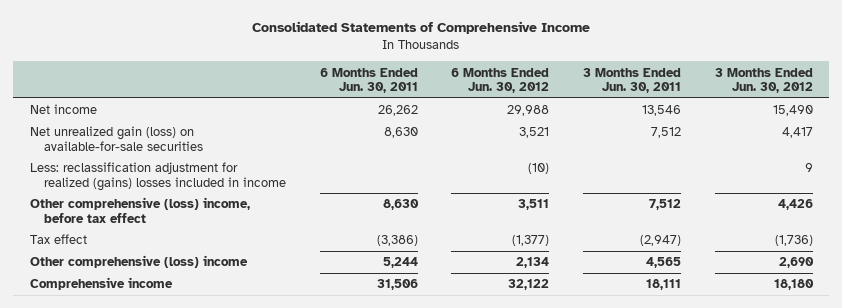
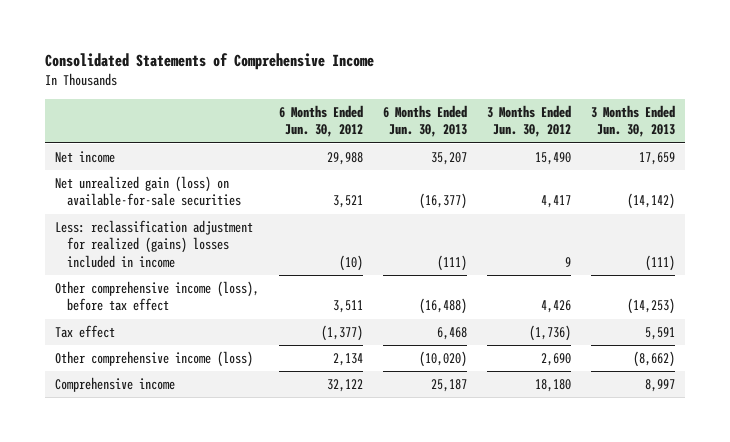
- | 6 Months Ended Jun. 30, 2011 | 6 Months Ended Jun. 30, 2012 | 3 Months Ended Jun. 30, 2011 | 3 Months Ended Jun. 30, 2012
+ | 6 Months Ended Jun. 30, 2012 | 6 Months Ended Jun. 30, 2013 | 3 Months Ended Jun. 30, 2012 | 3 Months Ended Jun. 30, 2013
- Other comprehensive (loss) income, before tax effect | 8,630 | 3,511 | 7,512 | 4,426
+ Other comprehensive income (loss), before tax effect | 3,511 | (16,488) | 4,426 | (14,253)
- Other comprehensive (loss) income | 5,244 | 2,134 | 4,565 | 2,690
+ Other comprehensive income (loss) | 2,134 | (10,020) | 2,690 | (8,662)

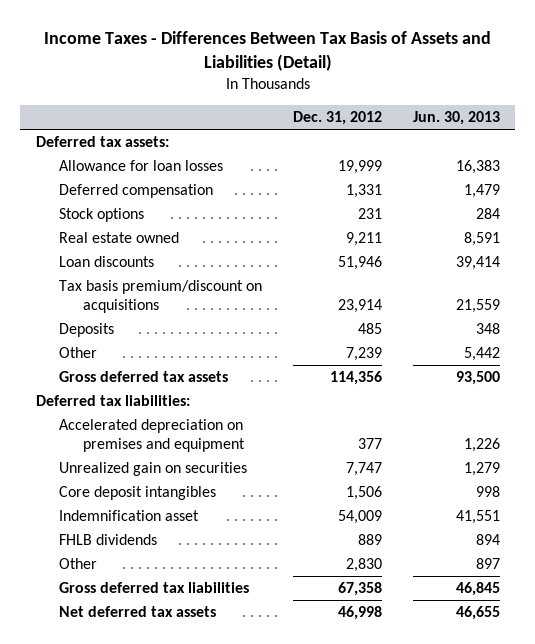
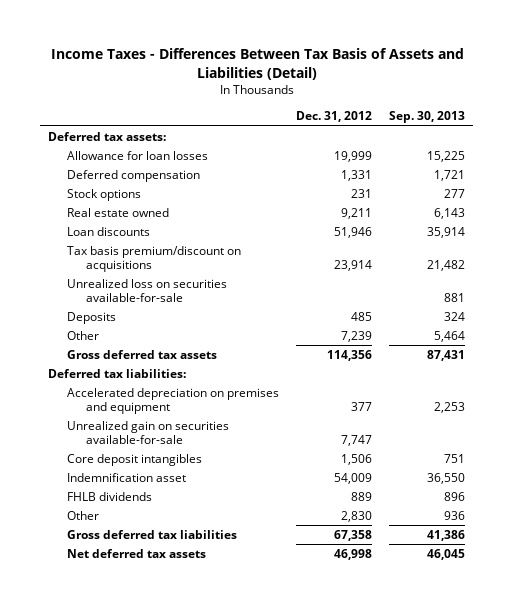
- | Dec. 31, 2012 | Jun. 30, 2013
+ | Dec. 31, 2012 | Sep. 30, 2013
+ Unrealized loss on securities available-for-sale | | 881
- Unrealized gain on securities | 7,747 | 1,279
+ Unrealized gain on securities available-for-sale | 7,747 |

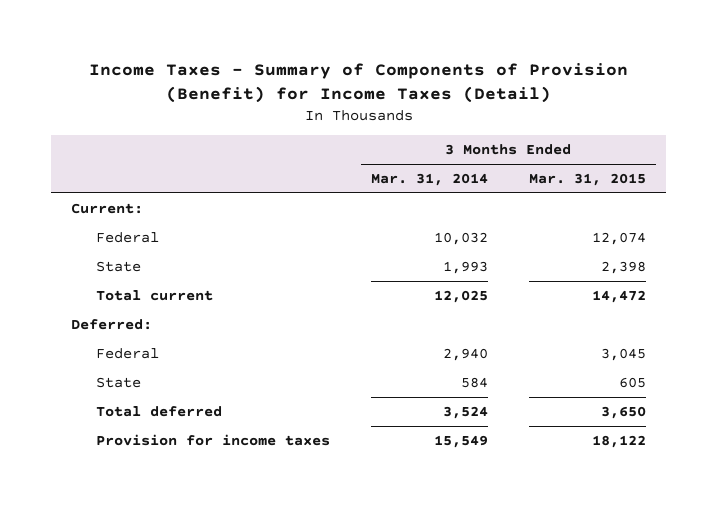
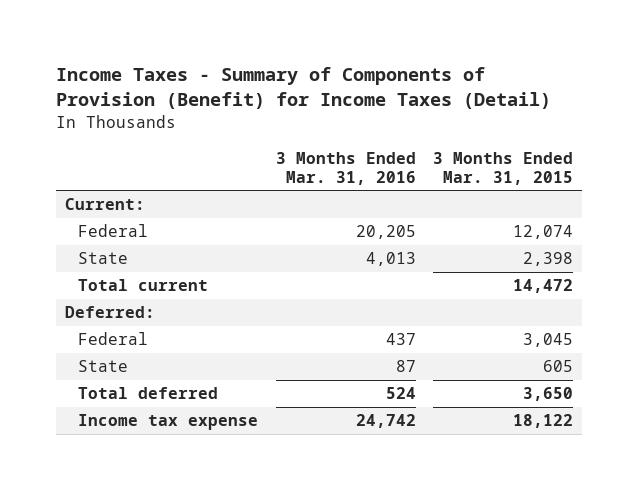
- | 3 Months Ended Mar. 31, 2014 | 3 Months Ended Mar. 31, 2015
+ | 3 Months Ended Mar. 31, 2016 | 3 Months Ended Mar. 31, 2015
- Provision for income taxes | 15,549 | 18,122
+ Income tax expense | 24,742 | 18,122

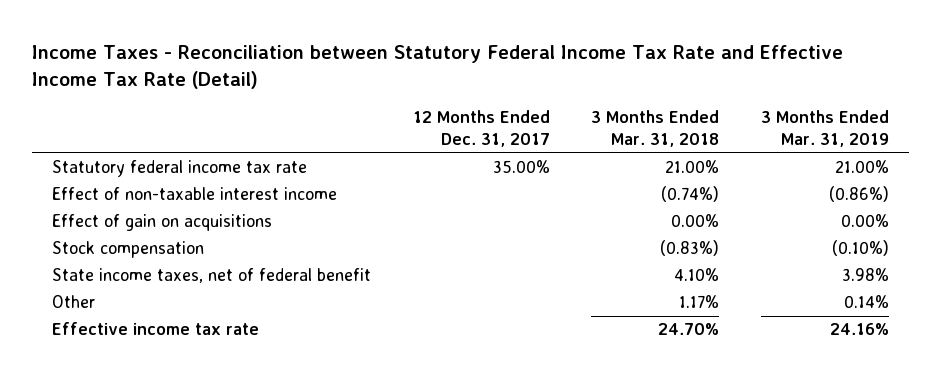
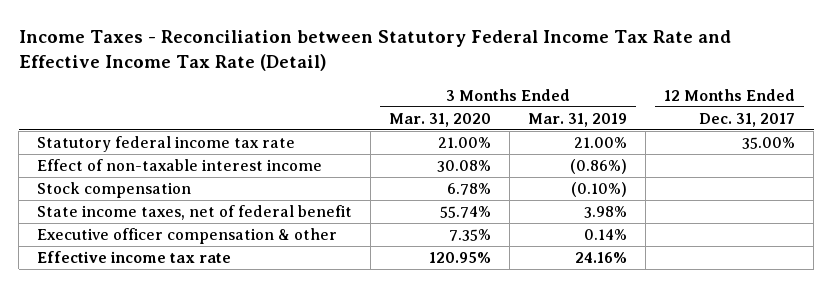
- | 12 Months Ended Dec. 31, 2017 | 3 Months Ended Mar. 31, 2018 | 3 Months Ended Mar. 31, 2019
+ | 3 Months Ended Mar. 31, 2020 | 3 Months Ended Mar. 31, 2019 | 12 Months Ended Dec. 31, 2017
- Effect of gain on acquisitions | | 0.00% | 0.00%
- Other | | 1.17% | 0.14%
+ Executive officer compensation & other | 7.35% | 0.14% |

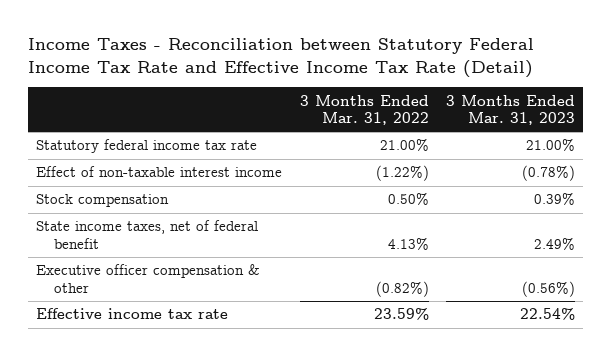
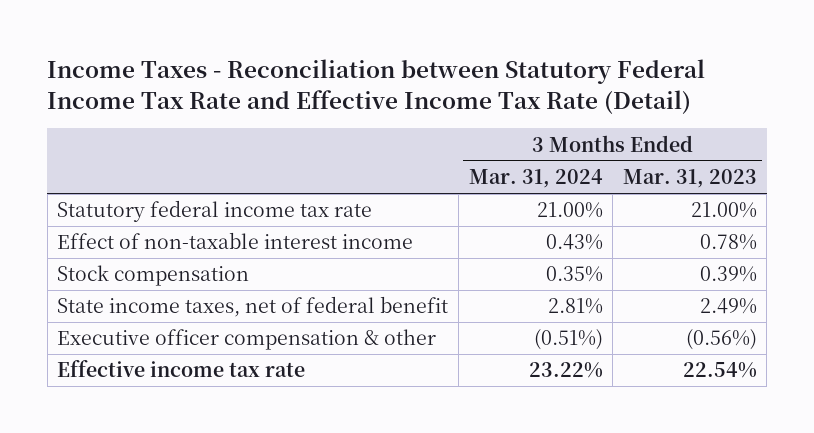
- | 3 Months Ended Mar. 31, 2022 | 3 Months Ended Mar. 31, 2023
+ | 3 Months Ended Mar. 31, 2024 | 3 Months Ended Mar. 31, 2023
- Effect of non-taxable interest income | (1.22%) | (0.78%)
+ Effect of non-taxable interest income | 0.43% | 0.78%

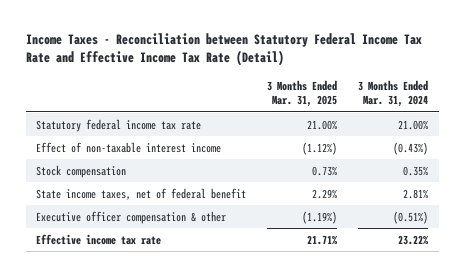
- | 3 Months Ended Mar. 31, 2024 | 3 Months Ended Mar. 31, 2023
+ | 3 Months Ended Mar. 31, 2025 | 3 Months Ended Mar. 31, 2024
- Effect of non-taxable interest income | 0.43% | 0.78%
+ Effect of non-taxable interest income | (1.12%) | (0.43%)

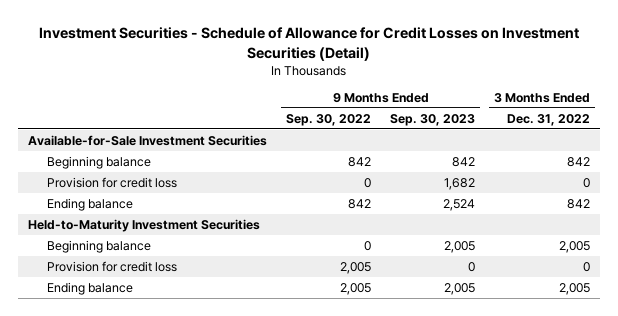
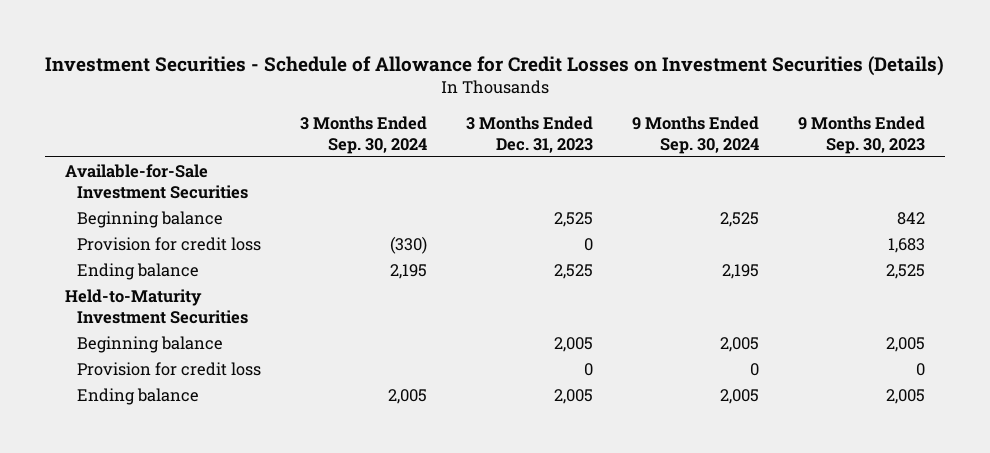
- Investment Securities - Schedule of Allowance for Credit Losses on Investment Securities (Detail)
+ Investment Securities - Schedule of Allowance for Credit Losses on Investment Securities (Details)
- | 9 Months Ended Sep. 30, 2022 | 9 Months Ended Sep. 30, 2023 | 3 Months Ended Dec. 31, 2022
+ | 3 Months Ended Sep. 30, 2024 | 3 Months Ended Dec. 31, 2023 | 9 Months Ended Sep. 30, 2024 | 9 Months Ended Sep. 30, 2023
- Provision for credit loss | 0 | 1,682 | 0
- Ending balance | 842 | 2,524 | 842
+ Provision for credit loss | (330) | 0 | | 1,683
+ Ending balance | 2,195 | 2,525 | 2,195 | 2,525

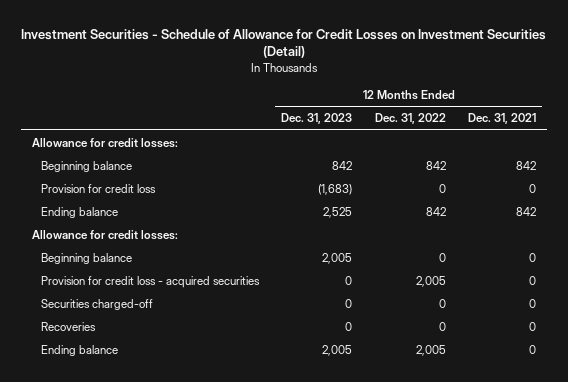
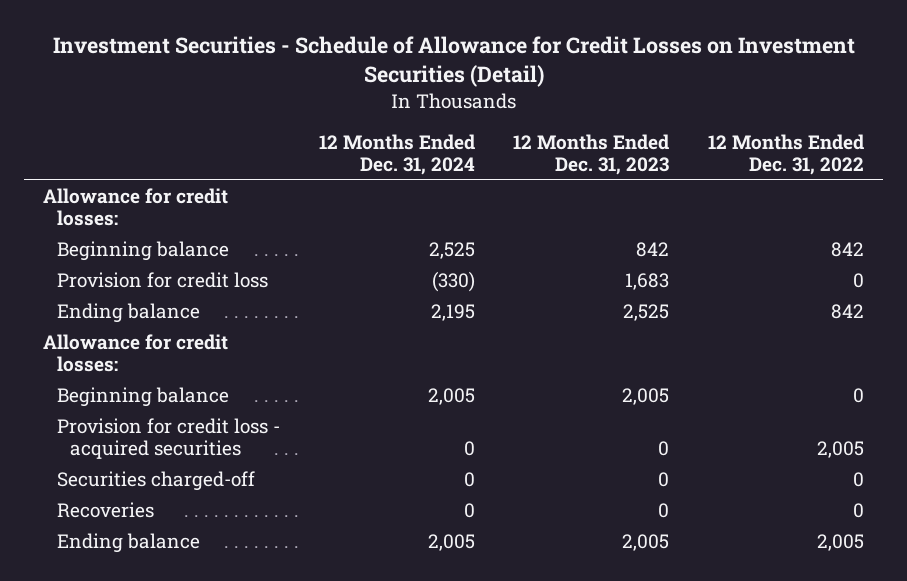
- | 12 Months Ended Dec. 31, 2023 | 12 Months Ended Dec. 31, 2022 | 12 Months Ended Dec. 31, 2021
+ | 12 Months Ended Dec. 31, 2024 | 12 Months Ended Dec. 31, 2023 | 12 Months Ended Dec. 31, 2022
- Provision for credit loss | (1,683) | 0 | 0
+ Provision for credit loss | (330) | 1,683 | 0

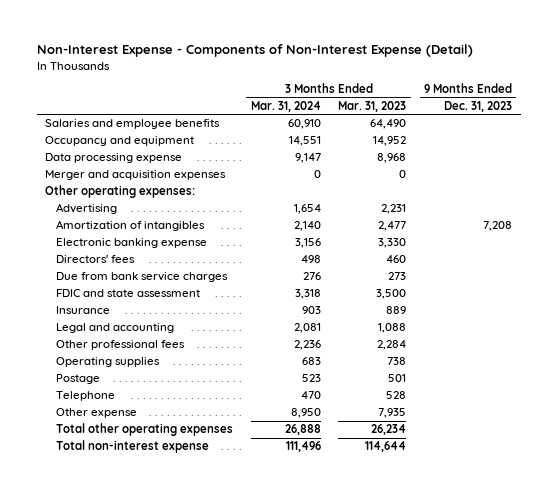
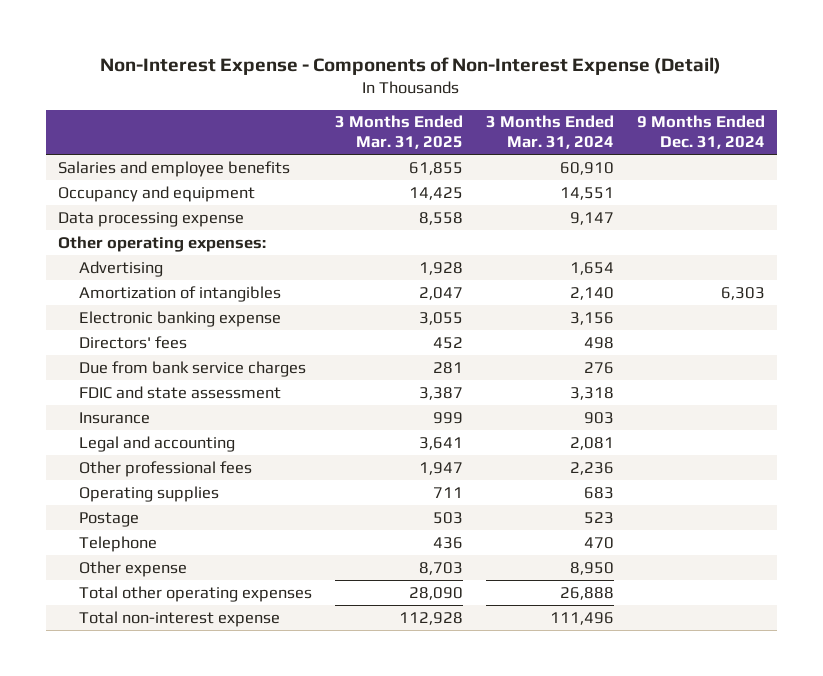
- | 3 Months Ended Mar. 31, 2024 | 3 Months Ended Mar. 31, 2023 | 9 Months Ended Dec. 31, 2023
+ | 3 Months Ended Mar. 31, 2025 | 3 Months Ended Mar. 31, 2024 | 9 Months Ended Dec. 31, 2024
- Merger and acquisition expenses | 0 | 0 |

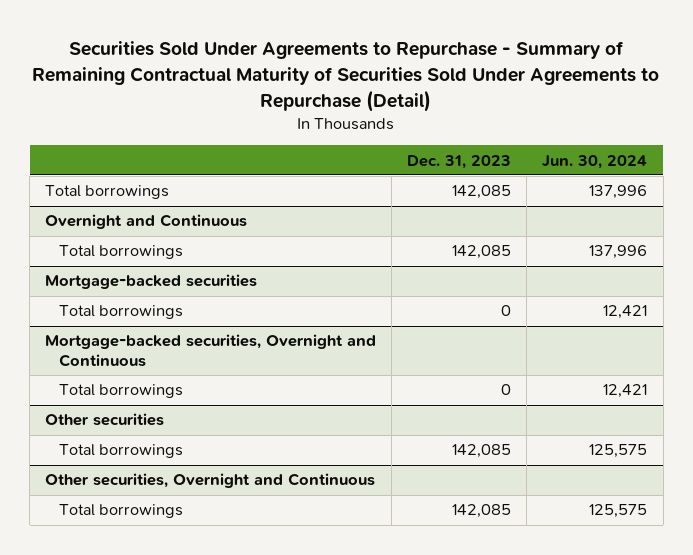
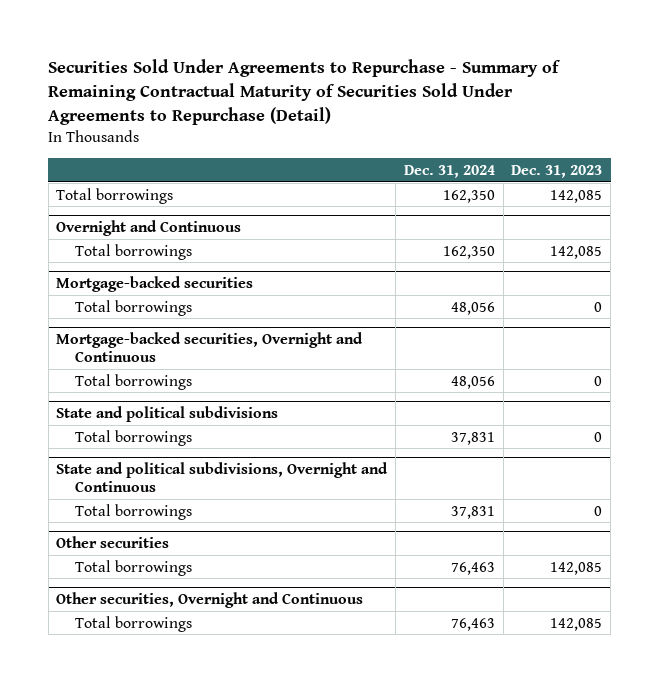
- | Dec. 31, 2023 | Jun. 30, 2024
+ | Dec. 31, 2024 | Dec. 31, 2023
+ State and political subdivisions
+ Total borrowings | 37,831 | 0
+ State and political subdivisions, Overnight and Continuous
+ Total borrowings | 37,831 | 0

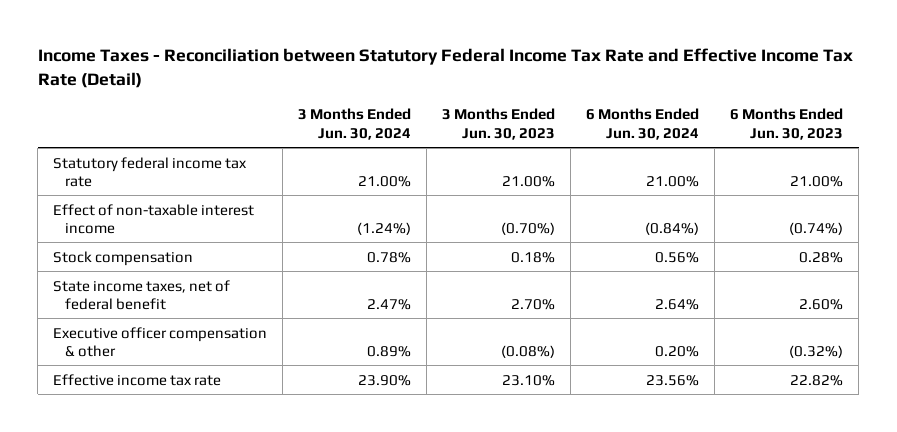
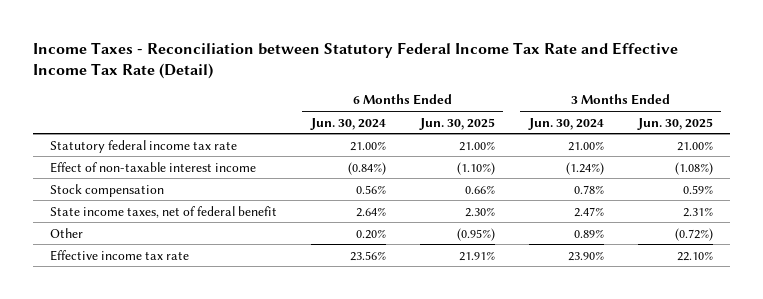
- | 3 Months Ended Jun. 30, 2024 | 3 Months Ended Jun. 30, 2023 | 6 Months Ended Jun. 30, 2024 | 6 Months Ended Jun. 30, 2023
+ | 6 Months Ended Jun. 30, 2024 | 6 Months Ended Jun. 30, 2025 | 3 Months Ended Jun. 30, 2024 | 3 Months Ended Jun. 30, 2025
- Executive officer compensation & other | 0.89% | (0.08%) | 0.20% | (0.32%)
+ Other | 0.20% | (0.95%) | 0.89% | (0.72%)

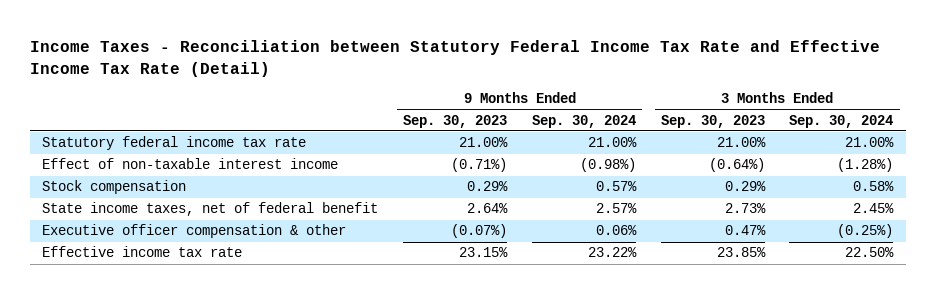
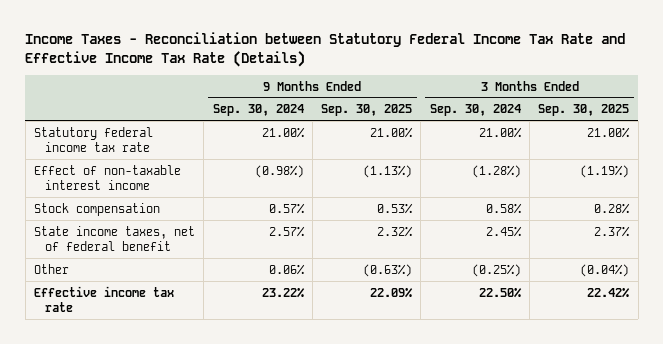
- Income Taxes - Reconciliation between Statutory Federal Income Tax Rate and Effective Income Tax Rate (Detail)
+ Income Taxes - Reconciliation between Statutory Federal Income Tax Rate and Effective Income Tax Rate (Details)
- | 9 Months Ended Sep. 30, 2023 | 9 Months Ended Sep. 30, 2024 | 3 Months Ended Sep. 30, 2023 | 3 Months Ended Sep. 30, 2024
+ | 9 Months Ended Sep. 30, 2024 | 9 Months Ended Sep. 30, 2025 | 3 Months Ended Sep. 30, 2024 | 3 Months Ended Sep. 30, 2025
- Executive officer compensation & other | (0.07%) | 0.06% | 0.47% | (0.25%)
+ Other | 0.06% | (0.63%) | (0.25%) | (0.04%)

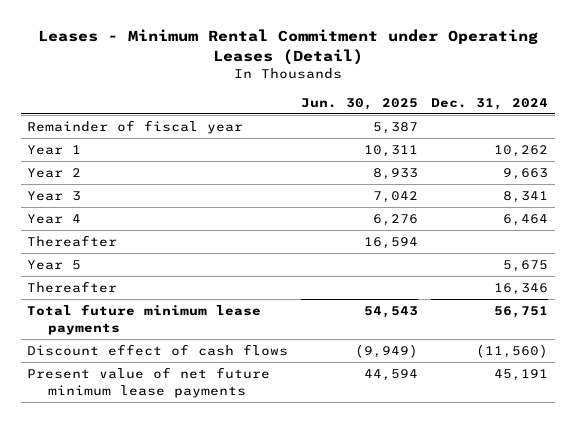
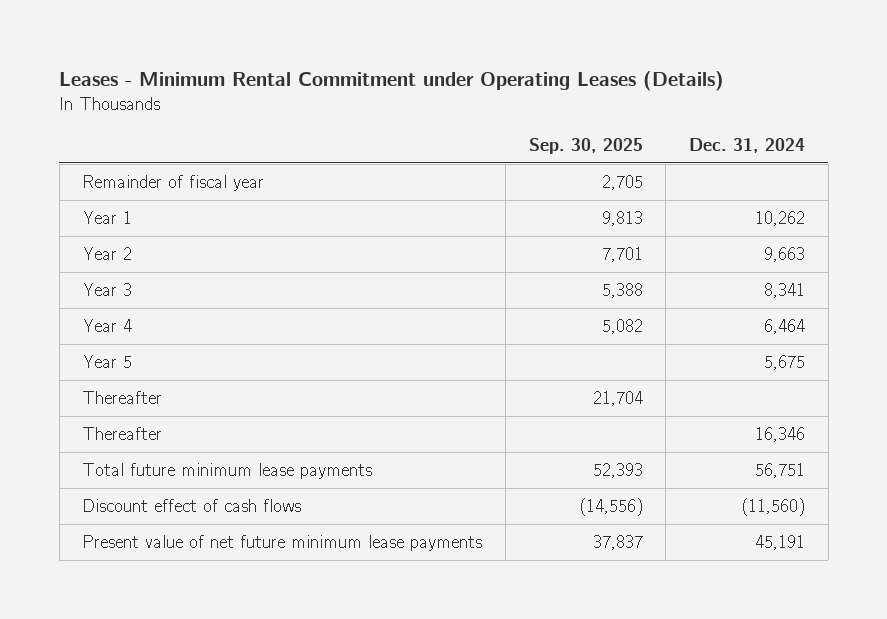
- Leases - Minimum Rental Commitment under Operating Leases (Detail)
+ Leases - Minimum Rental Commitment under Operating Leases (Details)
- | Jun. 30, 2025 | Dec. 31, 2024
+ | Sep. 30, 2025 | Dec. 31, 2024
moved down: Thereafter | 21,704 |

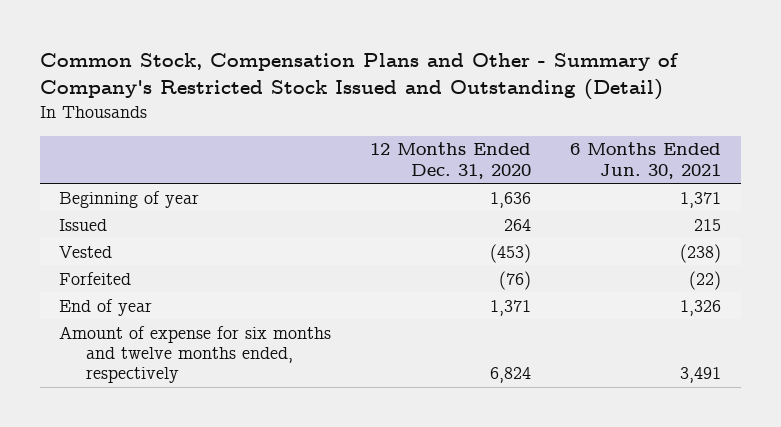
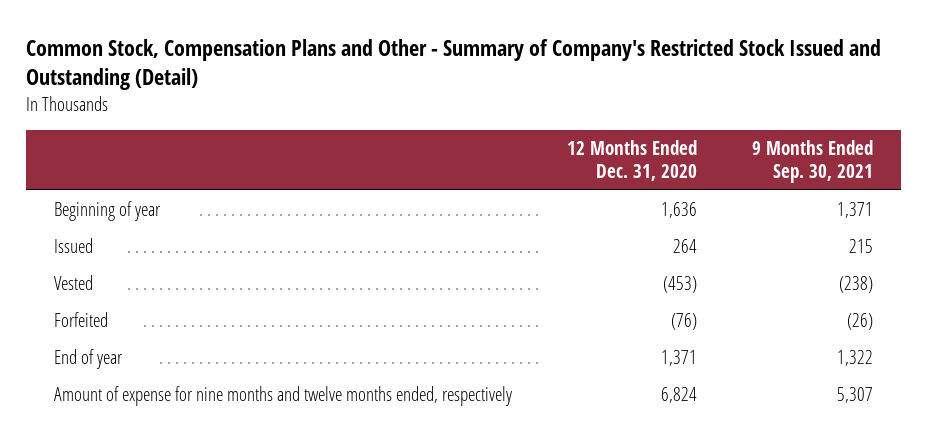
- | 12 Months Ended Dec. 31, 2020 | 6 Months Ended Jun. 30, 2021
+ | 12 Months Ended Dec. 31, 2020 | 9 Months Ended Sep. 30, 2021
- Amount of expense for six months and twelve months ended, respectively | 6,824 | 3,491
+ Amount of expense for nine months and twelve months ended, respectively | 6,824 | 5,307

